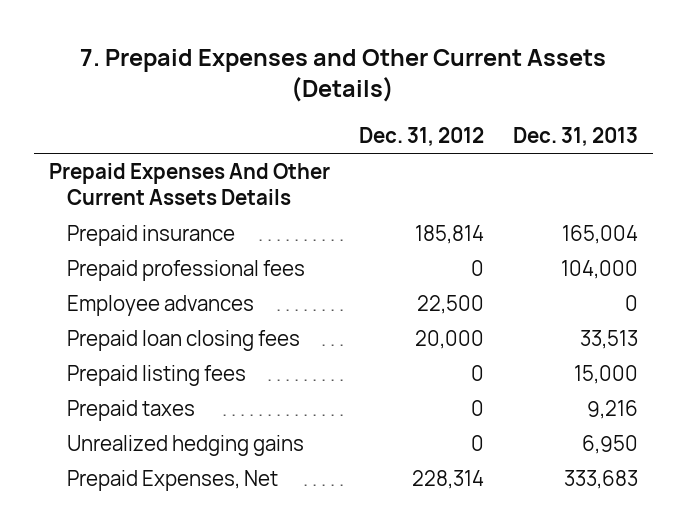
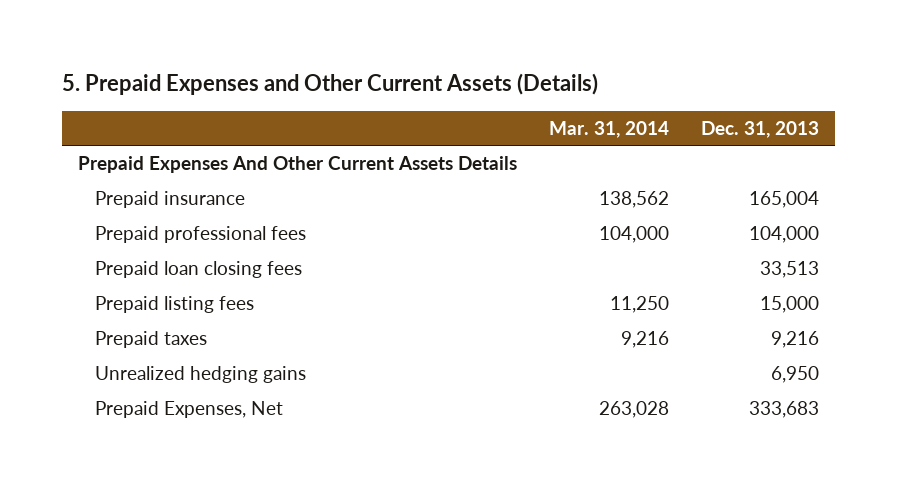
- 7. Prepaid Expenses and Other Current Assets (Details)
+ 5. Prepaid Expenses and Other Current Assets (Details)
- | Dec. 31, 2012 | Dec. 31, 2013
+ | Mar. 31, 2014 | Dec. 31, 2013
- Employee advances | 22,500 | 0

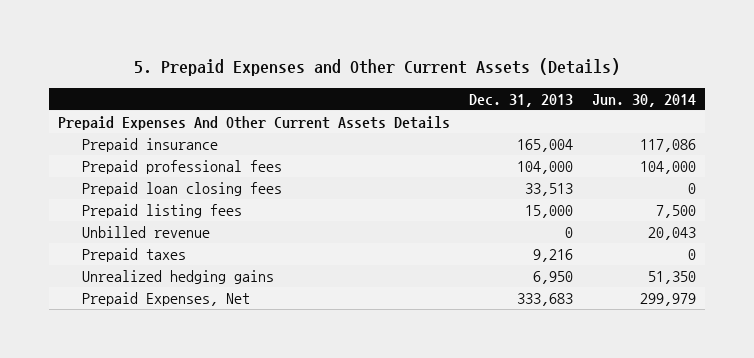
- | Mar. 31, 2014 | Dec. 31, 2013
+ | Dec. 31, 2013 | Jun. 30, 2014
+ Unbilled revenue | 0 | 20,043

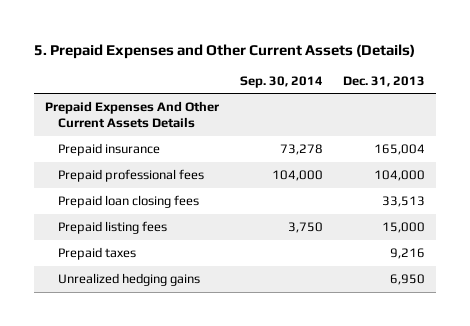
- | Dec. 31, 2013 | Jun. 30, 2014
+ | Sep. 30, 2014 | Dec. 31, 2013
- Unbilled revenue | 0 | 20,043
- Prepaid Expenses, Net | 333,683 | 299,979

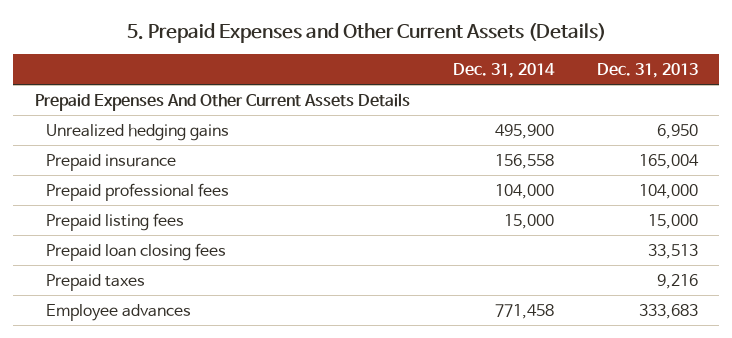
- | Sep. 30, 2014 | Dec. 31, 2013
+ | Dec. 31, 2014 | Dec. 31, 2013
moved up: Unrealized hedging gains | 495,900 | 6,950
moved down: Prepaid loan closing fees | | 33,513
+ Employee advances | 771,458 | 333,683

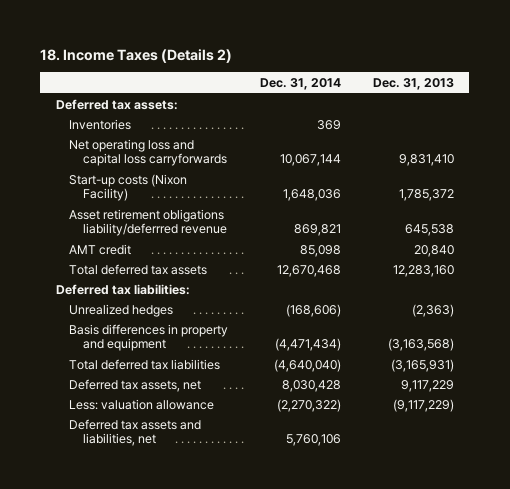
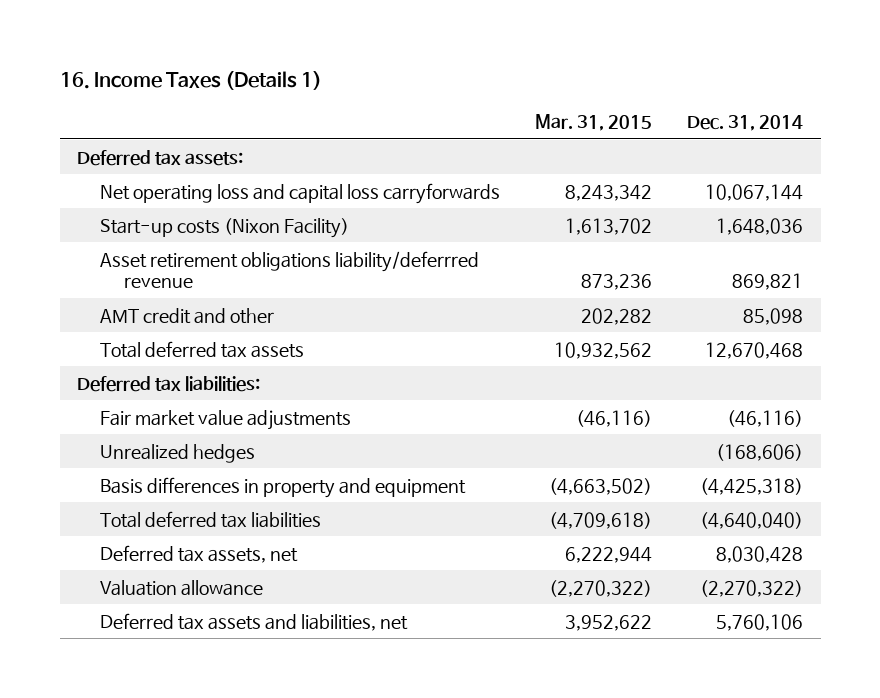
- 18. Income Taxes (Details 2)
+ 16. Income Taxes (Details 1)
- | Dec. 31, 2014 | Dec. 31, 2013
+ | Mar. 31, 2015 | Dec. 31, 2014
- Inventories | 369 |
- AMT credit | 85,098 | 20,840
+ AMT credit and other | 202,282 | 85,098
+ Fair market value adjustments | (46,116) | (46,116)
- Basis differences in property and equipment | (4,471,434) | (3,163,568)
+ Basis differences in property and equipment | (4,663,502) | (4,425,318)
- Less: valuation allowance | (2,270,322) | (9,117,229)
+ Valuation allowance | (2,270,322) | (2,270,322)

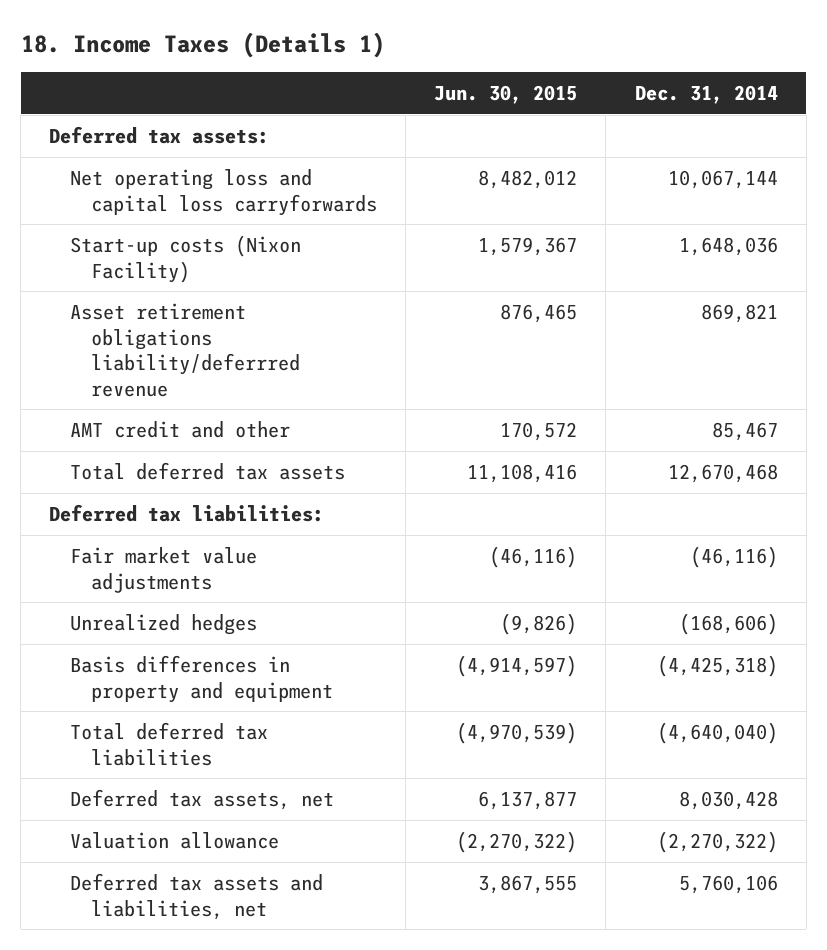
- 16. Income Taxes (Details 1)
+ 18. Income Taxes (Details 1)
- | Mar. 31, 2015 | Dec. 31, 2014
+ | Jun. 30, 2015 | Dec. 31, 2014
- AMT credit and other | 202,282 | 85,098
+ AMT credit and other | 170,572 | 85,467

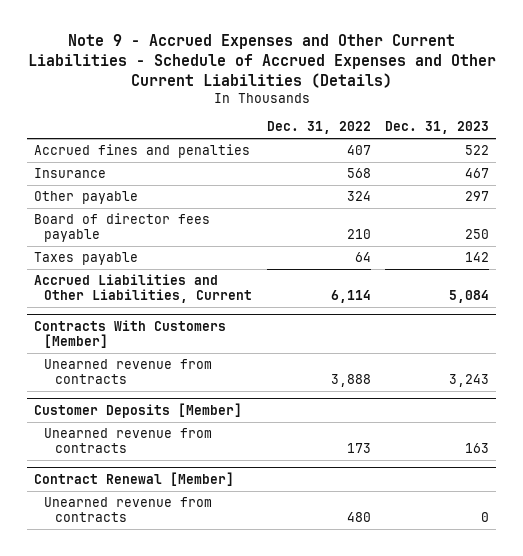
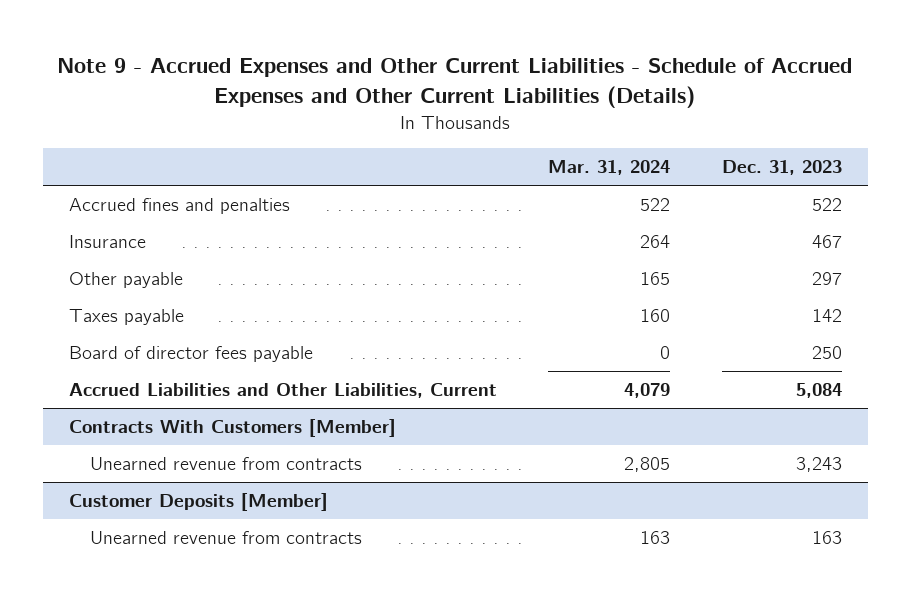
- | Dec. 31, 2022 | Dec. 31, 2023
+ | Mar. 31, 2024 | Dec. 31, 2023
moved down: Board of director fees payable | 0 | 250
- Contract Renewal [Member]
- Unearned revenue from contracts | 480 | 0

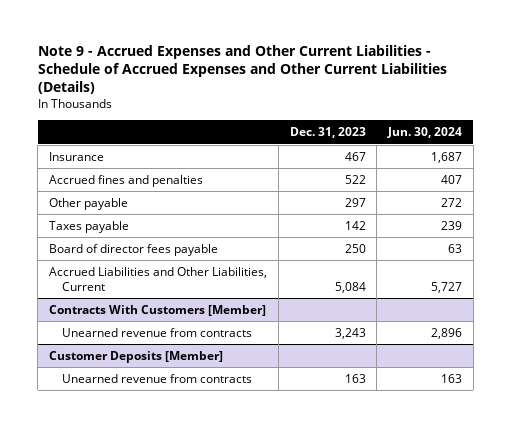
- | Mar. 31, 2024 | Dec. 31, 2023
+ | Dec. 31, 2023 | Jun. 30, 2024
moved down: Accrued fines and penalties | 522 | 407

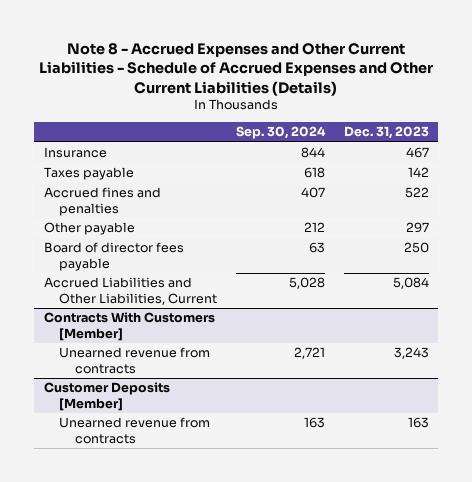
- Note 9 - Accrued Expenses and Other Current Liabilities - Schedule of Accrued Expenses and Other Current Liabilities (Details)
+ Note 8 - Accrued Expenses and Other Current Liabilities - Schedule of Accrued Expenses and Other Current Liabilities (Details)
- | Dec. 31, 2023 | Jun. 30, 2024
+ | Sep. 30, 2024 | Dec. 31, 2023
moved up: Taxes payable | 618 | 142

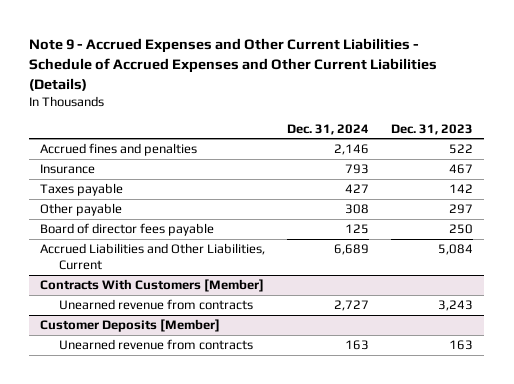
- Note 8 - Accrued Expenses and Other Current Liabilities - Schedule of Accrued Expenses and Other Current Liabilities (Details)
+ Note 9 - Accrued Expenses and Other Current Liabilities - Schedule of Accrued Expenses and Other Current Liabilities (Details)
- | Sep. 30, 2024 | Dec. 31, 2023
+ | Dec. 31, 2024 | Dec. 31, 2023
moved up: Accrued fines and penalties | 2,146 | 522

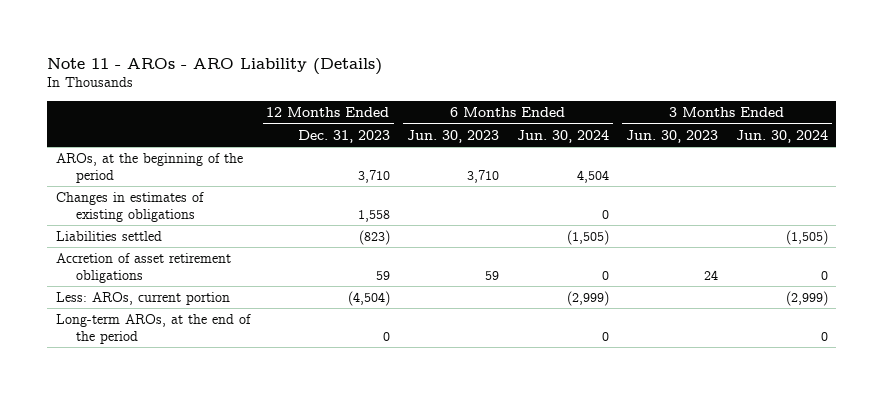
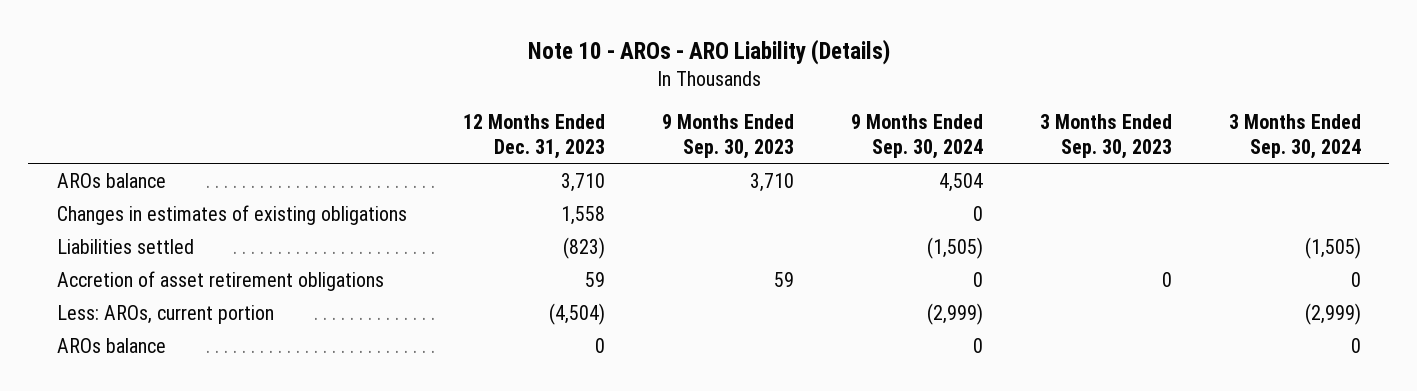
- Note 11 - AROs - ARO Liability (Details)
+ Note 10 - AROs - ARO Liability (Details)
- | 12 Months Ended Dec. 31, 2023 | 6 Months Ended Jun. 30, 2023 | 6 Months Ended Jun. 30, 2024 | 3 Months Ended Jun. 30, 2023 | 3 Months Ended Jun. 30, 2024
+ | 12 Months Ended Dec. 31, 2023 | 9 Months Ended Sep. 30, 2023 | 9 Months Ended Sep. 30, 2024 | 3 Months Ended Sep. 30, 2023 | 3 Months Ended Sep. 30, 2024
- AROs, at the beginning of the period | 3,710 | 3,710 | 4,504 | |
+ AROs balance | 3,710 | 3,710 | 4,504 | |
- Long-term AROs, at the end of the period | 0 | | 0 | | 0
+ AROs balance | 0 | | 0 | | 0

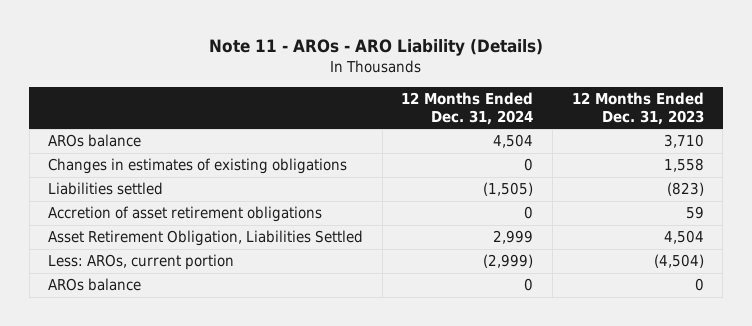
- Note 10 - AROs - ARO Liability (Details)
+ Note 11 - AROs - ARO Liability (Details)
- | 12 Months Ended Dec. 31, 2023 | 9 Months Ended Sep. 30, 2023 | 9 Months Ended Sep. 30, 2024 | 3 Months Ended Sep. 30, 2023 | 3 Months Ended Sep. 30, 2024
+ | 12 Months Ended Dec. 31, 2024 | 12 Months Ended Dec. 31, 2023
+ Asset Retirement Obligation, Liabilities Settled | 2,999 | 4,504

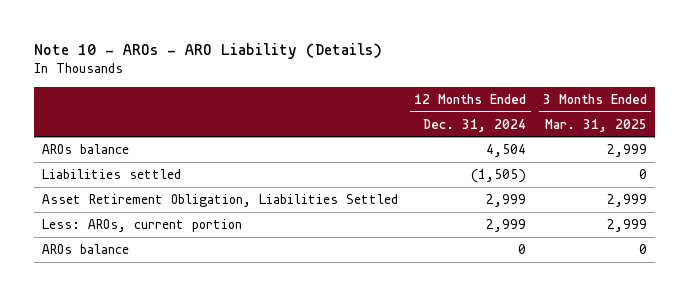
- Note 11 - AROs - ARO Liability (Details)
+ Note 10 - AROs - ARO Liability (Details)
- | 12 Months Ended Dec. 31, 2024 | 12 Months Ended Dec. 31, 2023
+ | 12 Months Ended Dec. 31, 2024 | 3 Months Ended Mar. 31, 2025
- Changes in estimates of existing obligations | 0 | 1,558
- Accretion of asset retirement obligations | 0 | 59
- Less: AROs, current portion | (2,999) | (4,504)
+ Less: AROs, current portion | 2,999 | 2,999

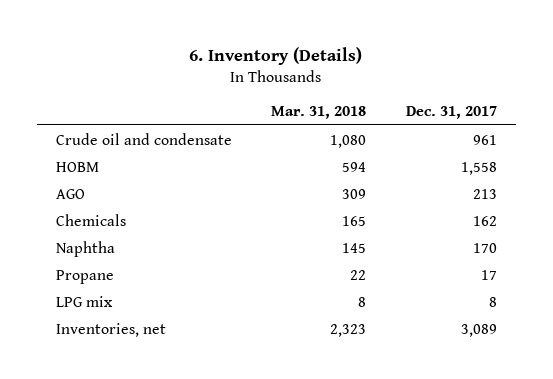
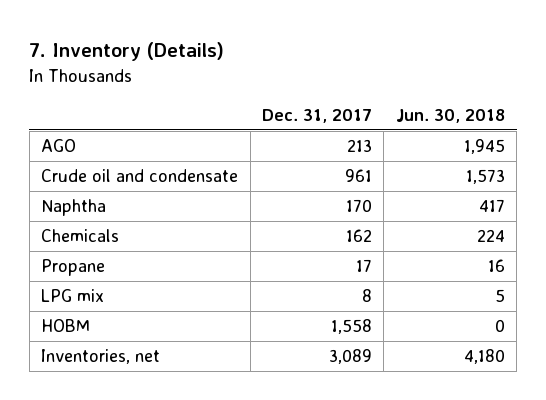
- 6. Inventory (Details)
+ 7. Inventory (Details)
- | Mar. 31, 2018 | Dec. 31, 2017
+ | Dec. 31, 2017 | Jun. 30, 2018
moved down: Crude oil and condensate | 961 | 1,573
moved down: Chemicals | 162 | 224
moved down: HOBM | 1,558 | 0

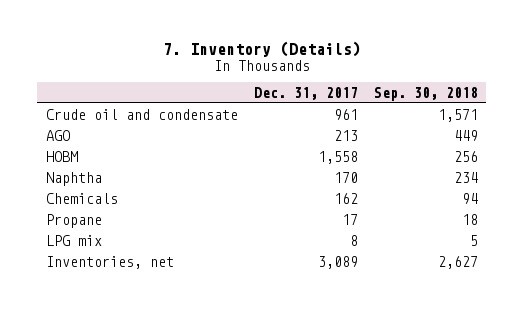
- | Dec. 31, 2017 | Jun. 30, 2018
+ | Dec. 31, 2017 | Sep. 30, 2018
moved down: AGO | 213 | 449
moved up: HOBM | 1,558 | 256

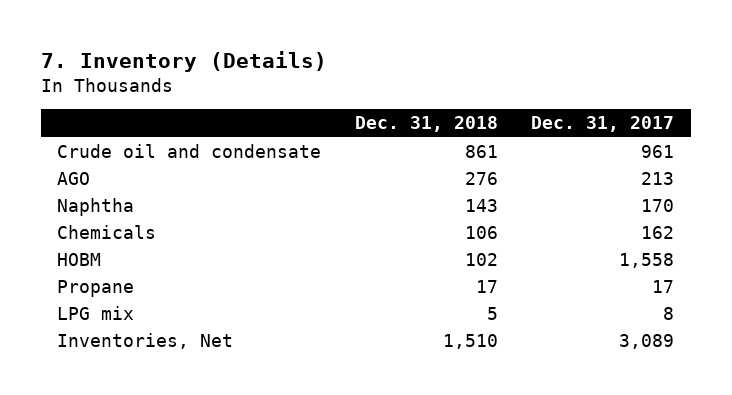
- | Dec. 31, 2017 | Sep. 30, 2018
+ | Dec. 31, 2018 | Dec. 31, 2017
moved down: HOBM | 102 | 1,558
- Inventories, net | 3,089 | 2,627
+ Inventories, Net | 1,510 | 3,089

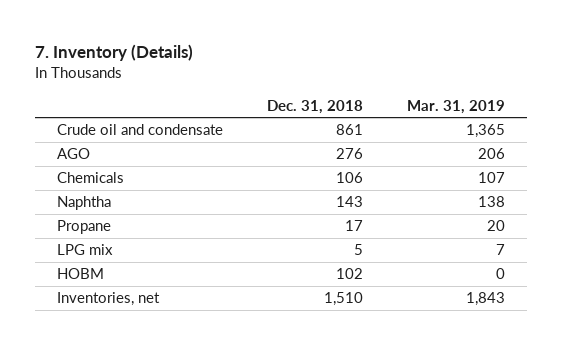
- | Dec. 31, 2018 | Dec. 31, 2017
+ | Dec. 31, 2018 | Mar. 31, 2019
moved down: Naphtha | 143 | 138
- Inventories, Net | 1,510 | 3,089
moved down: HOBM | 102 | 0
+ Inventories, net | 1,510 | 1,843

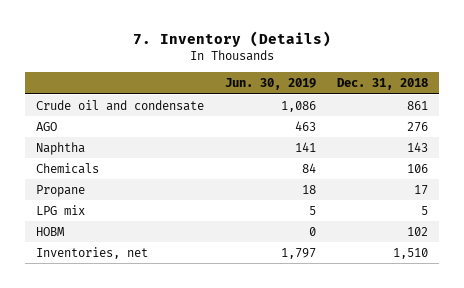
- | Dec. 31, 2018 | Mar. 31, 2019
+ | Jun. 30, 2019 | Dec. 31, 2018
moved down: Chemicals | 84 | 106

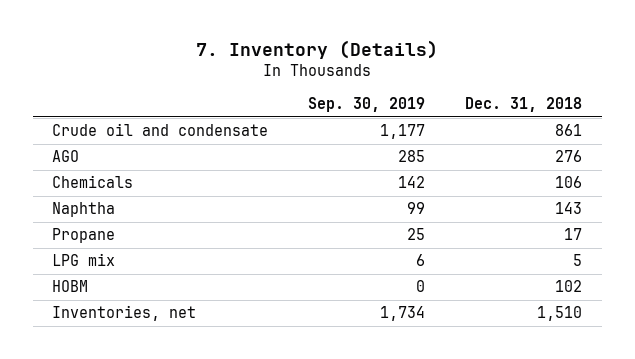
- | Jun. 30, 2019 | Dec. 31, 2018
+ | Sep. 30, 2019 | Dec. 31, 2018
moved down: Naphtha | 99 | 143

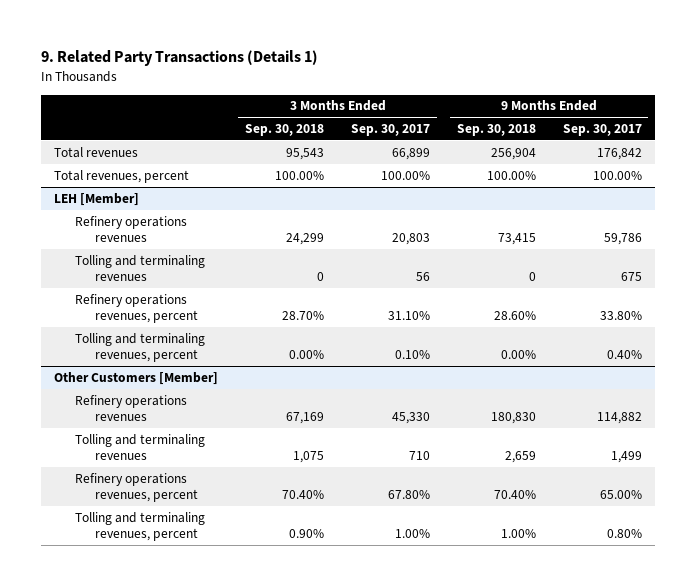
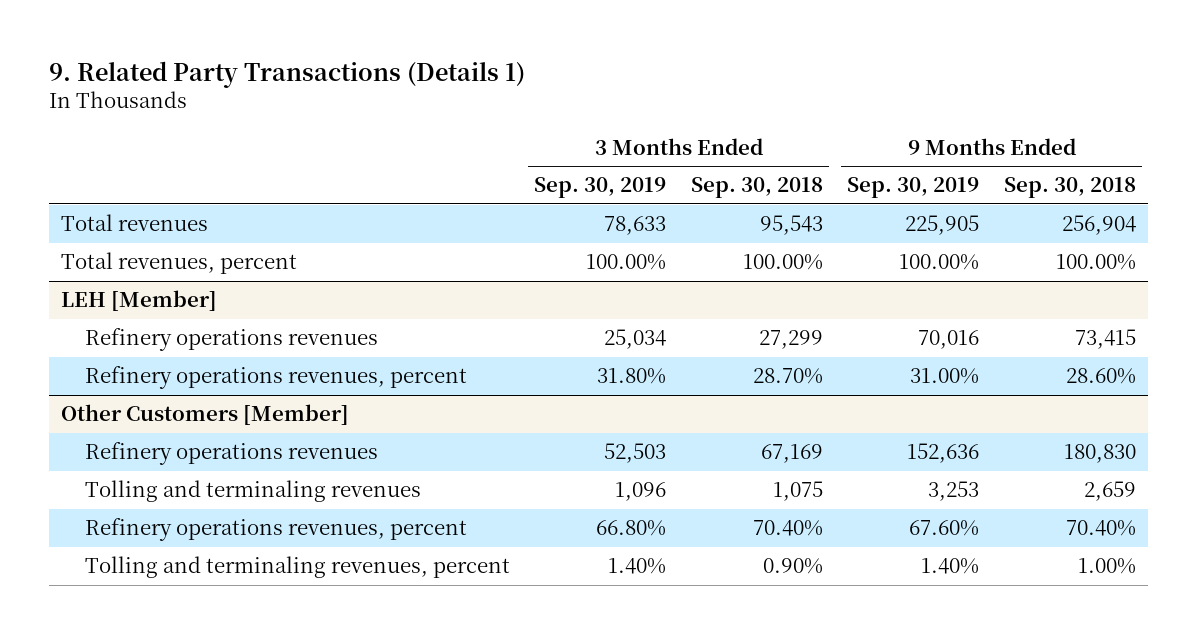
- | 3 Months Ended Sep. 30, 2018 | 3 Months Ended Sep. 30, 2017 | 9 Months Ended Sep. 30, 2018 | 9 Months Ended Sep. 30, 2017
+ | 3 Months Ended Sep. 30, 2019 | 3 Months Ended Sep. 30, 2018 | 9 Months Ended Sep. 30, 2019 | 9 Months Ended Sep. 30, 2018
@ LEH [Member]
- Refinery operations revenues | 24,299 | 20,803 | 73,415 | 59,786
- Tolling and terminaling revenues | 0 | 56 | 0 | 675
+ Refinery operations revenues | 25,034 | 27,299 | 70,016 | 73,415
- Tolling and terminaling revenues, percent | 0.00% | 0.10% | 0.00% | 0.40%

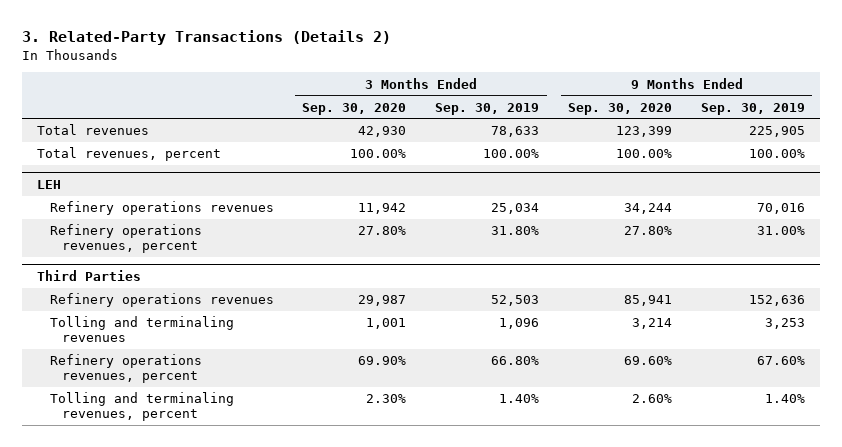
- 9. Related Party Transactions (Details 1)
+ 3. Related-Party Transactions (Details 2)
- | 3 Months Ended Sep. 30, 2019 | 3 Months Ended Sep. 30, 2018 | 9 Months Ended Sep. 30, 2019 | 9 Months Ended Sep. 30, 2018
+ | 3 Months Ended Sep. 30, 2020 | 3 Months Ended Sep. 30, 2019 | 9 Months Ended Sep. 30, 2020 | 9 Months Ended Sep. 30, 2019
- LEH [Member]
+ LEH
- Other Customers [Member]
+ Third Parties

